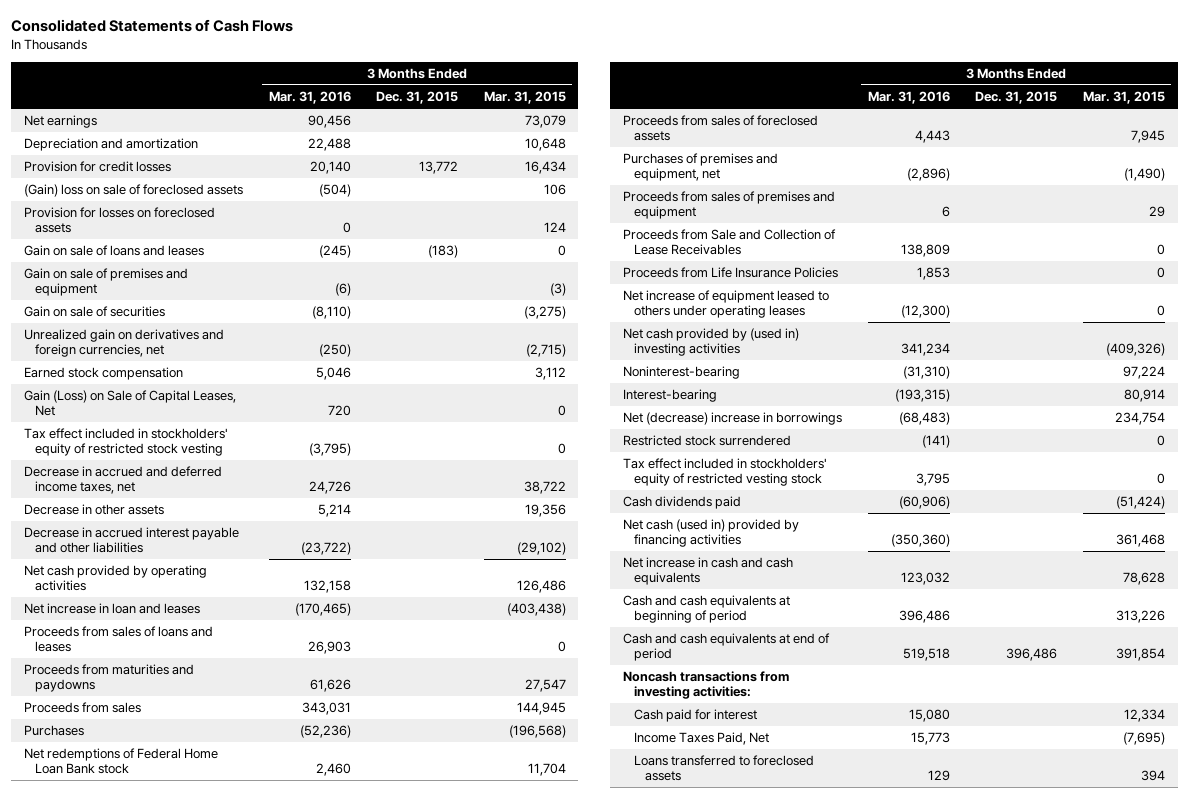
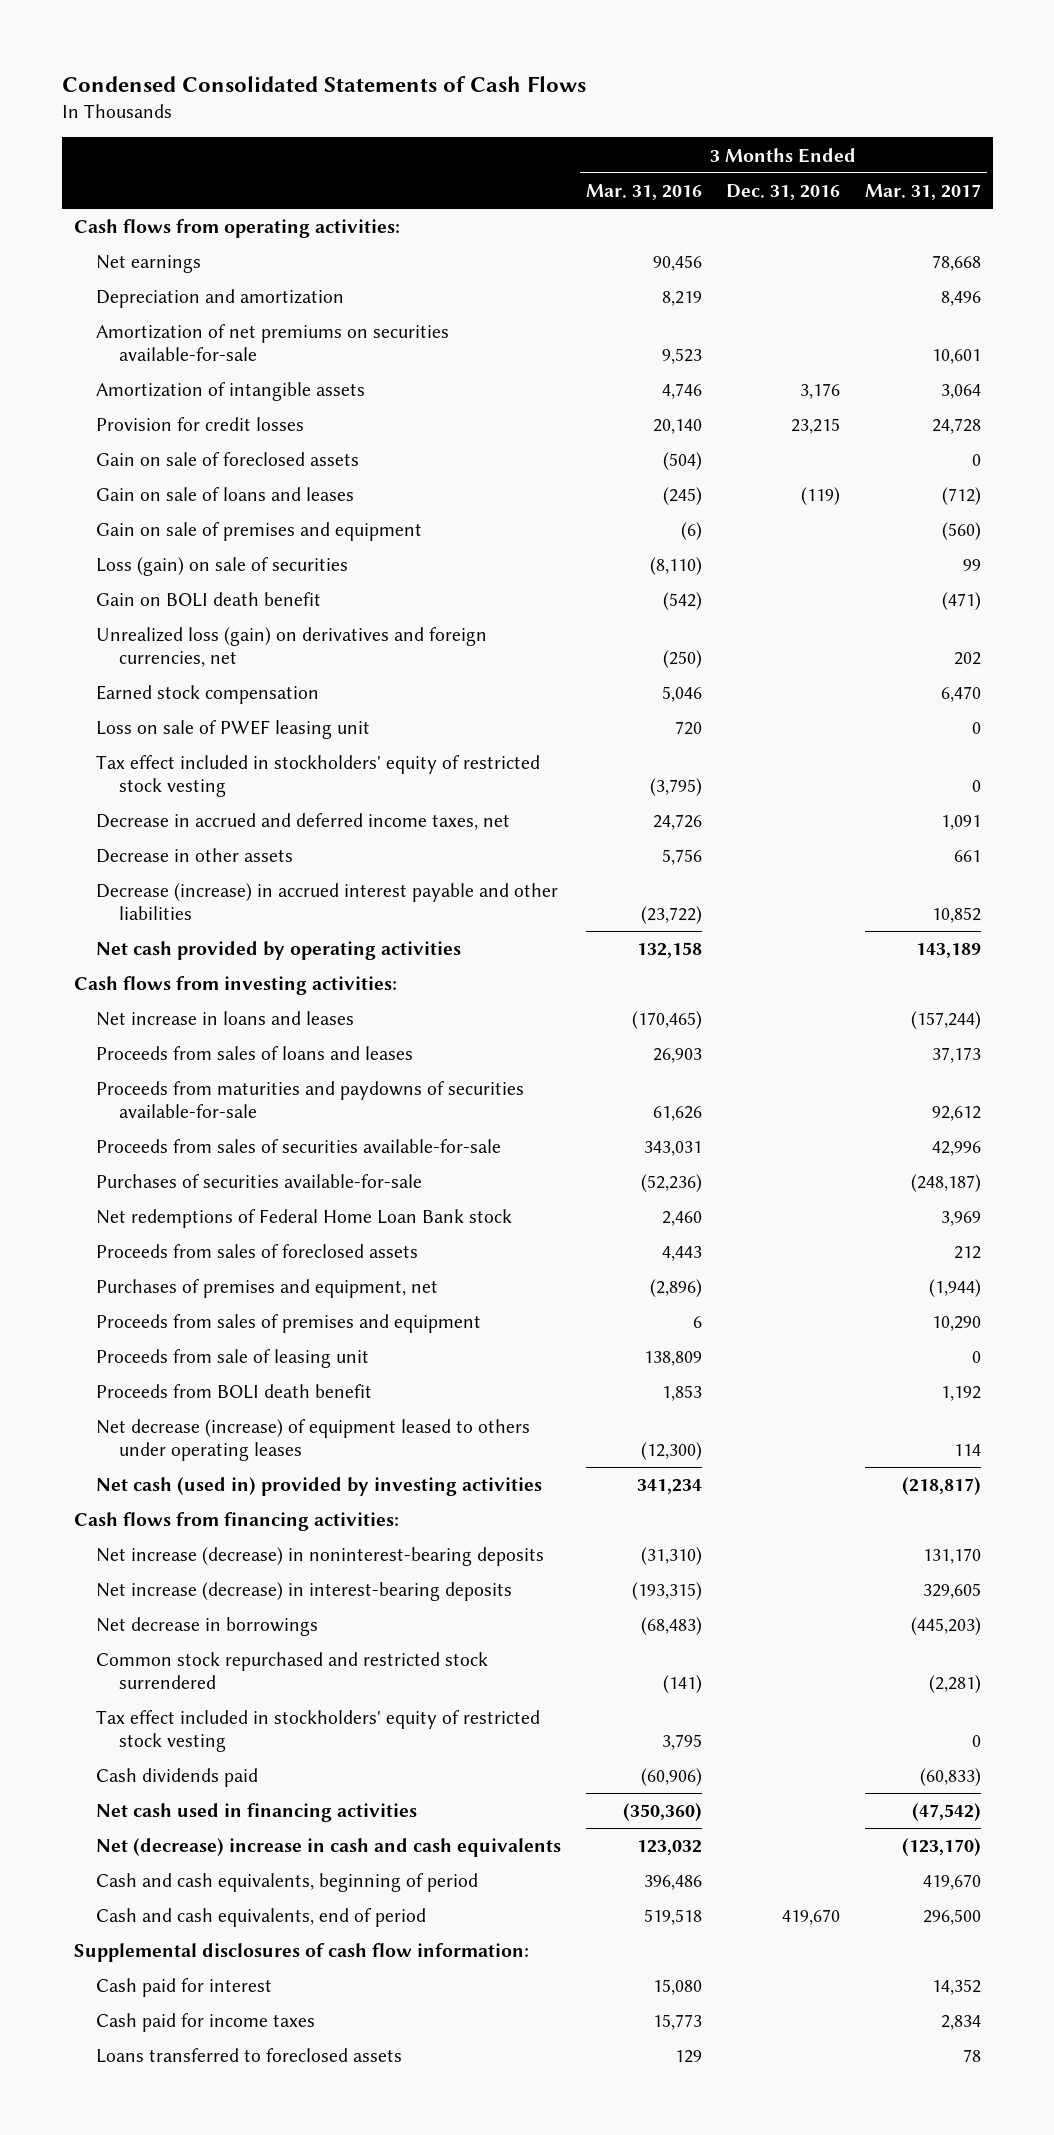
- Consolidated Statements of Cash Flows
+ Condensed Consolidated Statements of Cash Flows
- | 3 Months Ended Mar. 31, 2016 | 3 Months Ended Dec. 31, 2015 | 3 Months Ended Mar. 31, 2015
+ | 3 Months Ended Mar. 31, 2016 | 3 Months Ended Dec. 31, 2016 | 3 Months Ended Mar. 31, 2017
+ Cash flows from operating activities:
- Depreciation and amortization | 22,488 | | 10,648
+ Depreciation and amortization | 8,219 | | 8,496
+ Amortization of net premiums on securities available-for-sale | 9,523 | | 10,601
+ Amortization of intangible assets | 4,746 | 3,176 | 3,064
- (Gain) loss on sale of foreclosed assets | (504) | | 106
- Provision for losses on foreclosed assets | 0 | | 124
+ Gain on sale of foreclosed assets | (504) | | 0
- Gain on sale of securities | (8,110) | | (3,275)
- Unrealized gain on derivatives and foreign currencies, net | (250) | | (2,715)
+ Loss (gain) on sale of securities | (8,110) | | 99
+ Gain on BOLI death benefit | (542) | | (471)
+ Unrealized loss (gain) on derivatives and foreign currencies, net | (250) | | 202
- Gain (Loss) on Sale of Capital Leases, Net | 720 | | 0
+ Loss on sale of PWEF leasing unit | 720 | | 0
- Decrease in other assets | 5,214 | | 19,356
- Decrease in accrued interest payable and other liabilities | (23,722) | | (29,102)
+ Decrease in other assets | 5,756 | | 661
+ Decrease (increase) in accrued interest payable and other liabilities | (23,722) | | 10,852
- Net increase in loan and leases | (170,465) | | (403,438)
+ Cash flows from investing activities:
+ Net increase in loans and leases | (170,465) | | (157,244)
- Proceeds from maturities and paydowns | 61,626 | | 27,547
- Proceeds from sales | 343,031 | | 144,945
- Purchases | (52,236) | | (196,568)
+ Proceeds from maturities and paydowns of securities available-for-sale | 61,626 | | 92,612
+ Proceeds from sales of securities available-for-sale | 343,031 | | 42,996
+ Purchases of securities available-for-sale | (52,236) | | (248,187)
- Proceeds from Sale and Collection of Lease Receivables | 138,809 | | 0
- Proceeds from Life Insurance Policies | 1,853 | | 0
- Net increase of equipment leased to others under operating leases | (12,300) | | 0
- Net cash provided by (used in) investing activities | 341,234 | | (409,326)
- Noninterest-bearing | (31,310) | | 97,224
- Interest-bearing | (193,315) | | 80,914
- Net (decrease) increase in borrowings | (68,483) | | 234,754
- Restricted stock surrendered | (141) | | 0
- Tax effect included in stockholders' equity of restricted vesting stock | 3,795 | | 0
+ Proceeds from sale of leasing unit | 138,809 | | 0
+ Proceeds from BOLI death benefit | 1,853 | | 1,192
+ Net decrease (increase) of equipment leased to others under operating leases | (12,300) | | 114
+ Net cash (used in) provided by investing activities | 341,234 | | (218,817)
+ Cash flows from financing activities:
+ Net increase (decrease) in noninterest-bearing deposits | (31,310) | | 131,170
+ Net increase (decrease) in interest-bearing deposits | (193,315) | | 329,605
+ Net decrease in borrowings | (68,483) | | (445,203)
+ Common stock repurchased and restricted stock surrendered | (141) | | (2,281)
+ Tax effect included in stockholders' equity of restricted stock vesting | 3,795 | | 0
- Net cash (used in) provided by financing activities | (350,360) | | 361,468
- Net increase in cash and cash equivalents | 123,032 | | 78,628
- Cash and cash equivalents at beginning of period | 396,486 | | 313,226
- Cash and cash equivalents at end of period | 519,518 | 396,486 | 391,854
- Noncash transactions from investing activities:
+ Net cash used in financing activities | (350,360) | | (47,542)
+ Net (decrease) increase in cash and cash equivalents | 123,032 | | (123,170)
+ Cash and cash equivalents, beginning of period | 396,486 | | 419,670
+ Cash and cash equivalents, end of period | 519,518 | 419,670 | 296,500
+ Supplemental disclosures of cash flow information:
- Income Taxes Paid, Net | 15,773 | | (7,695)
+ Cash paid for income taxes | 15,773 | | 2,834

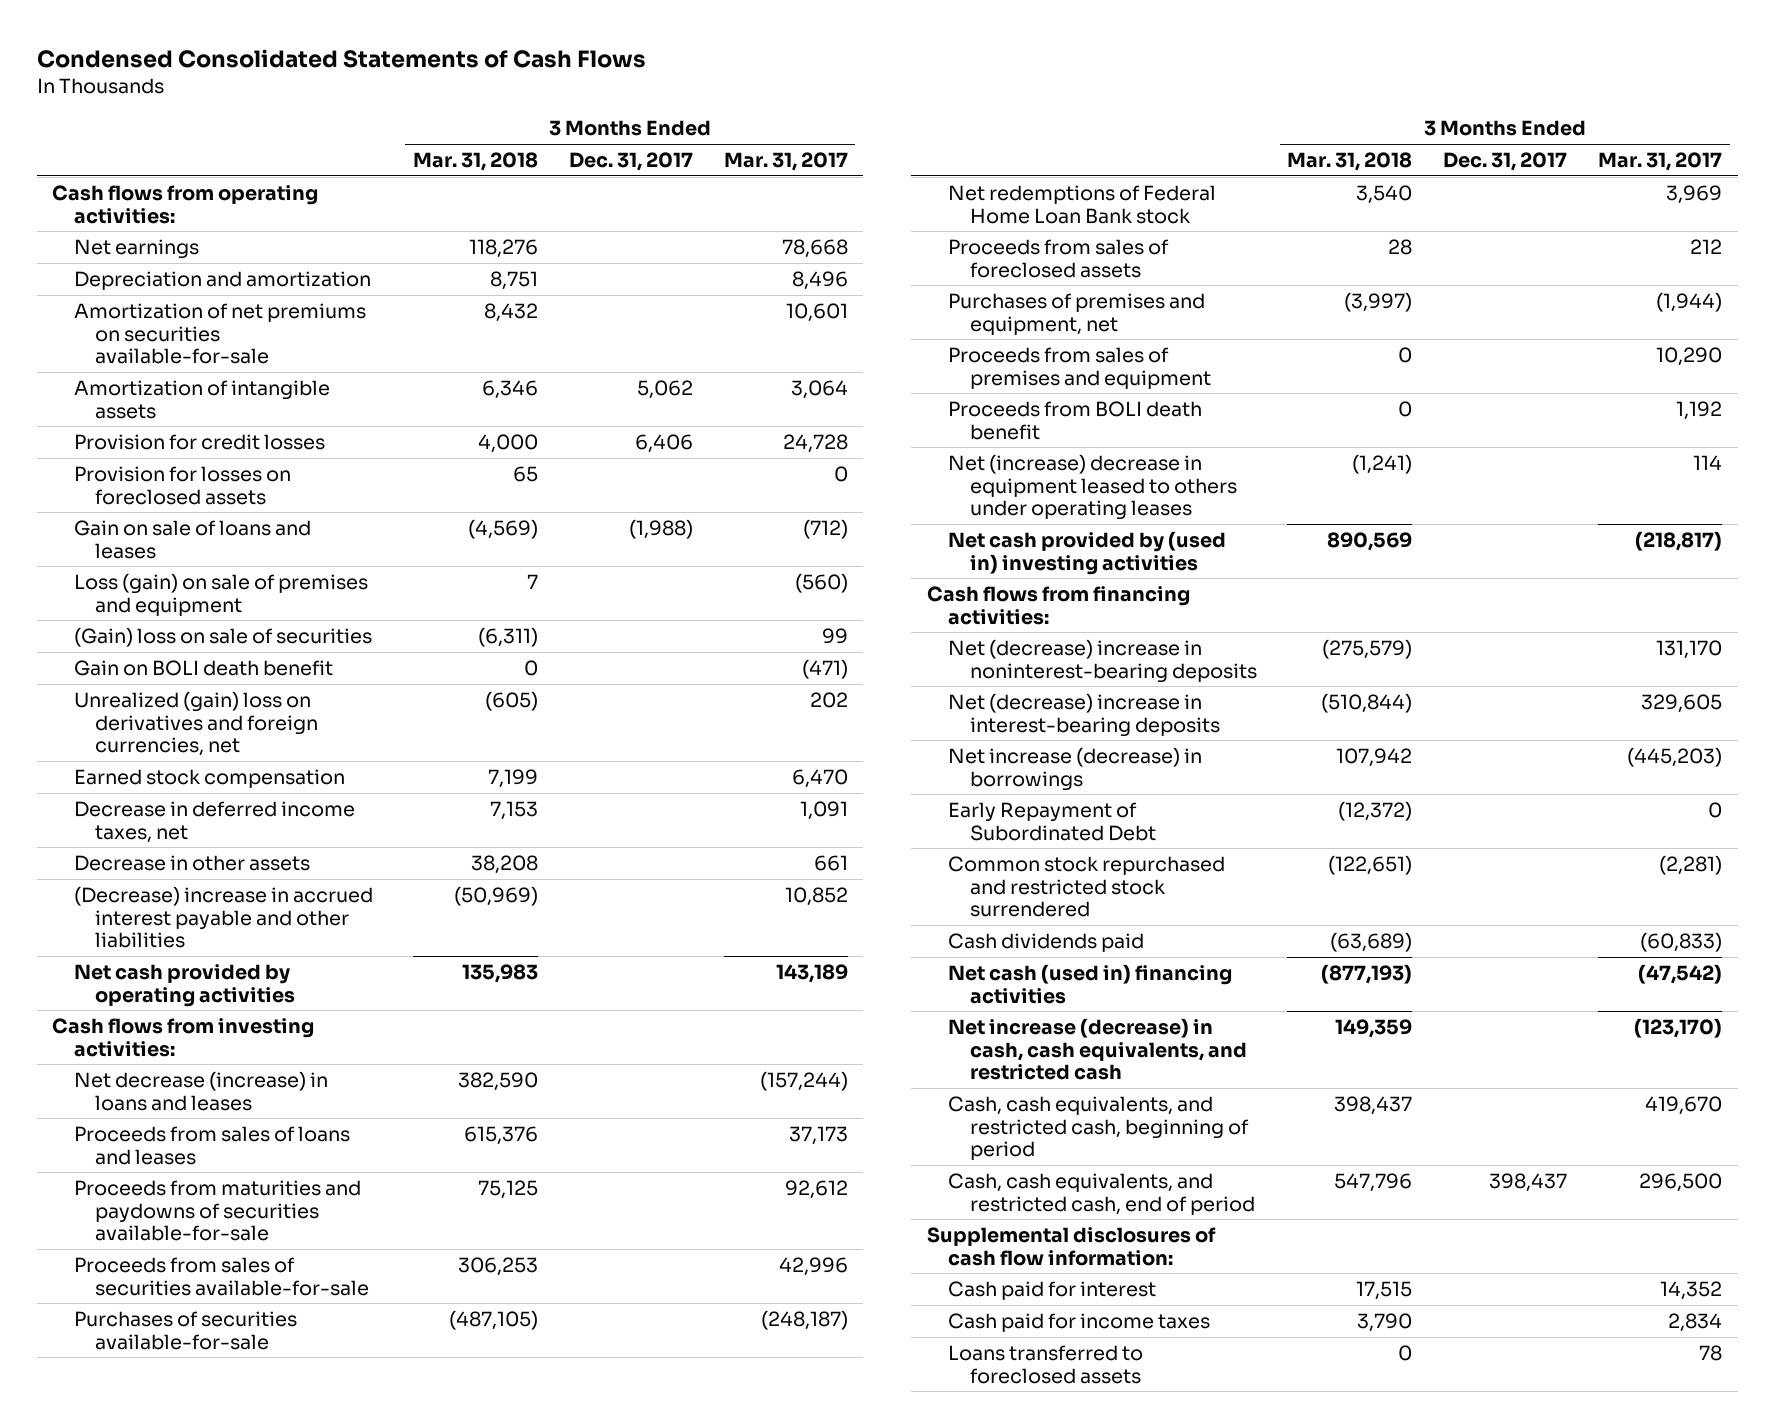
- | 3 Months Ended Mar. 31, 2016 | 3 Months Ended Dec. 31, 2016 | 3 Months Ended Mar. 31, 2017
+ | 3 Months Ended Mar. 31, 2018 | 3 Months Ended Dec. 31, 2017 | 3 Months Ended Mar. 31, 2017
- Gain on sale of foreclosed assets | (504) | | 0
+ Provision for losses on foreclosed assets | 65 | | 0
- Gain on sale of premises and equipment | (6) | | (560)
- Loss (gain) on sale of securities | (8,110) | | 99
+ Loss (gain) on sale of premises and equipment | 7 | | (560)
+ (Gain) loss on sale of securities | (6,311) | | 99
- Unrealized loss (gain) on derivatives and foreign currencies, net | (250) | | 202
+ Unrealized (gain) loss on derivatives and foreign currencies, net | (605) | | 202
- Loss on sale of PWEF leasing unit | 720 | | 0
- Tax effect included in stockholders' equity of restricted stock vesting | (3,795) | | 0
- Decrease in accrued and deferred income taxes, net | 24,726 | | 1,091
+ Decrease in deferred income taxes, net | 7,153 | | 1,091
- Decrease (increase) in accrued interest payable and other liabilities | (23,722) | | 10,852
+ (Decrease) increase in accrued interest payable and other liabilities | (50,969) | | 10,852
- Net increase in loans and leases | (170,465) | | (157,244)
+ Net decrease (increase) in loans and leases | 382,590 | | (157,244)
- Proceeds from sale of leasing unit | 138,809 | | 0
- Net decrease (increase) of equipment leased to others under operating leases | (12,300) | | 114
- Net cash (used in) provided by investing activities | 341,234 | | (218,817)
+ Net (increase) decrease in equipment leased to others under operating leases | (1,241) | | 114
+ Net cash provided by (used in) investing activities | 890,569 | | (218,817)
- Net increase (decrease) in noninterest-bearing deposits | (31,310) | | 131,170
- Net increase (decrease) in interest-bearing deposits | (193,315) | | 329,605
- Net decrease in borrowings | (68,483) | | (445,203)
+ Net (decrease) increase in noninterest-bearing deposits | (275,579) | | 131,170
+ Net (decrease) increase in interest-bearing deposits | (510,844) | | 329,605
+ Net increase (decrease) in borrowings | 107,942 | | (445,203)
+ Early Repayment of Subordinated Debt | (12,372) | | 0
- Tax effect included in stockholders' equity of restricted stock vesting | 3,795 | | 0
- Net cash used in financing activities | (350,360) | | (47,542)
- Net (decrease) increase in cash and cash equivalents | 123,032 | | (123,170)
- Cash and cash equivalents, beginning of period | 396,486 | | 419,670
- Cash and cash equivalents, end of period | 519,518 | 419,670 | 296,500
+ Net cash (used in) financing activities | (877,193) | | (47,542)
+ Net increase (decrease) in cash, cash equivalents, and restricted cash | 149,359 | | (123,170)
+ Cash, cash equivalents, and restricted cash, beginning of period | 398,437 | | 419,670
+ Cash, cash equivalents, and restricted cash, end of period | 547,796 | 398,437 | 296,500

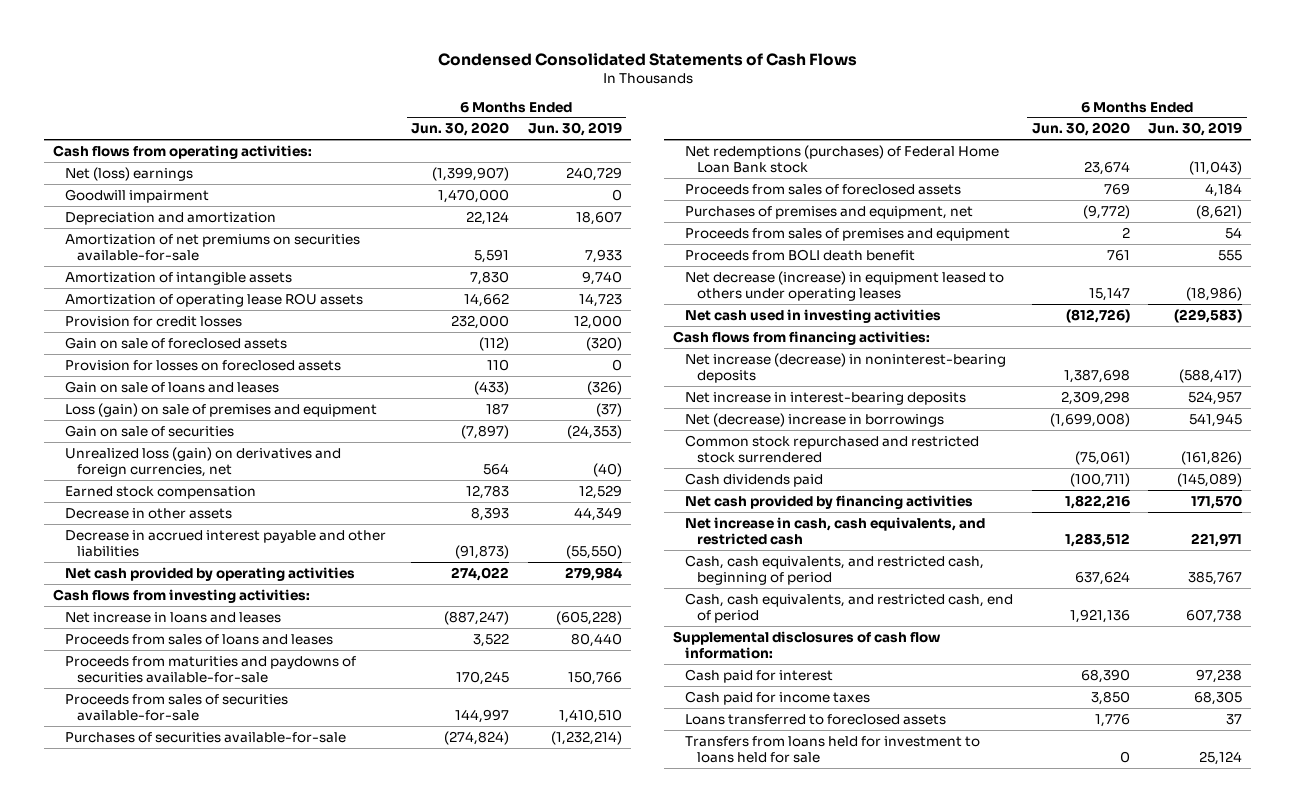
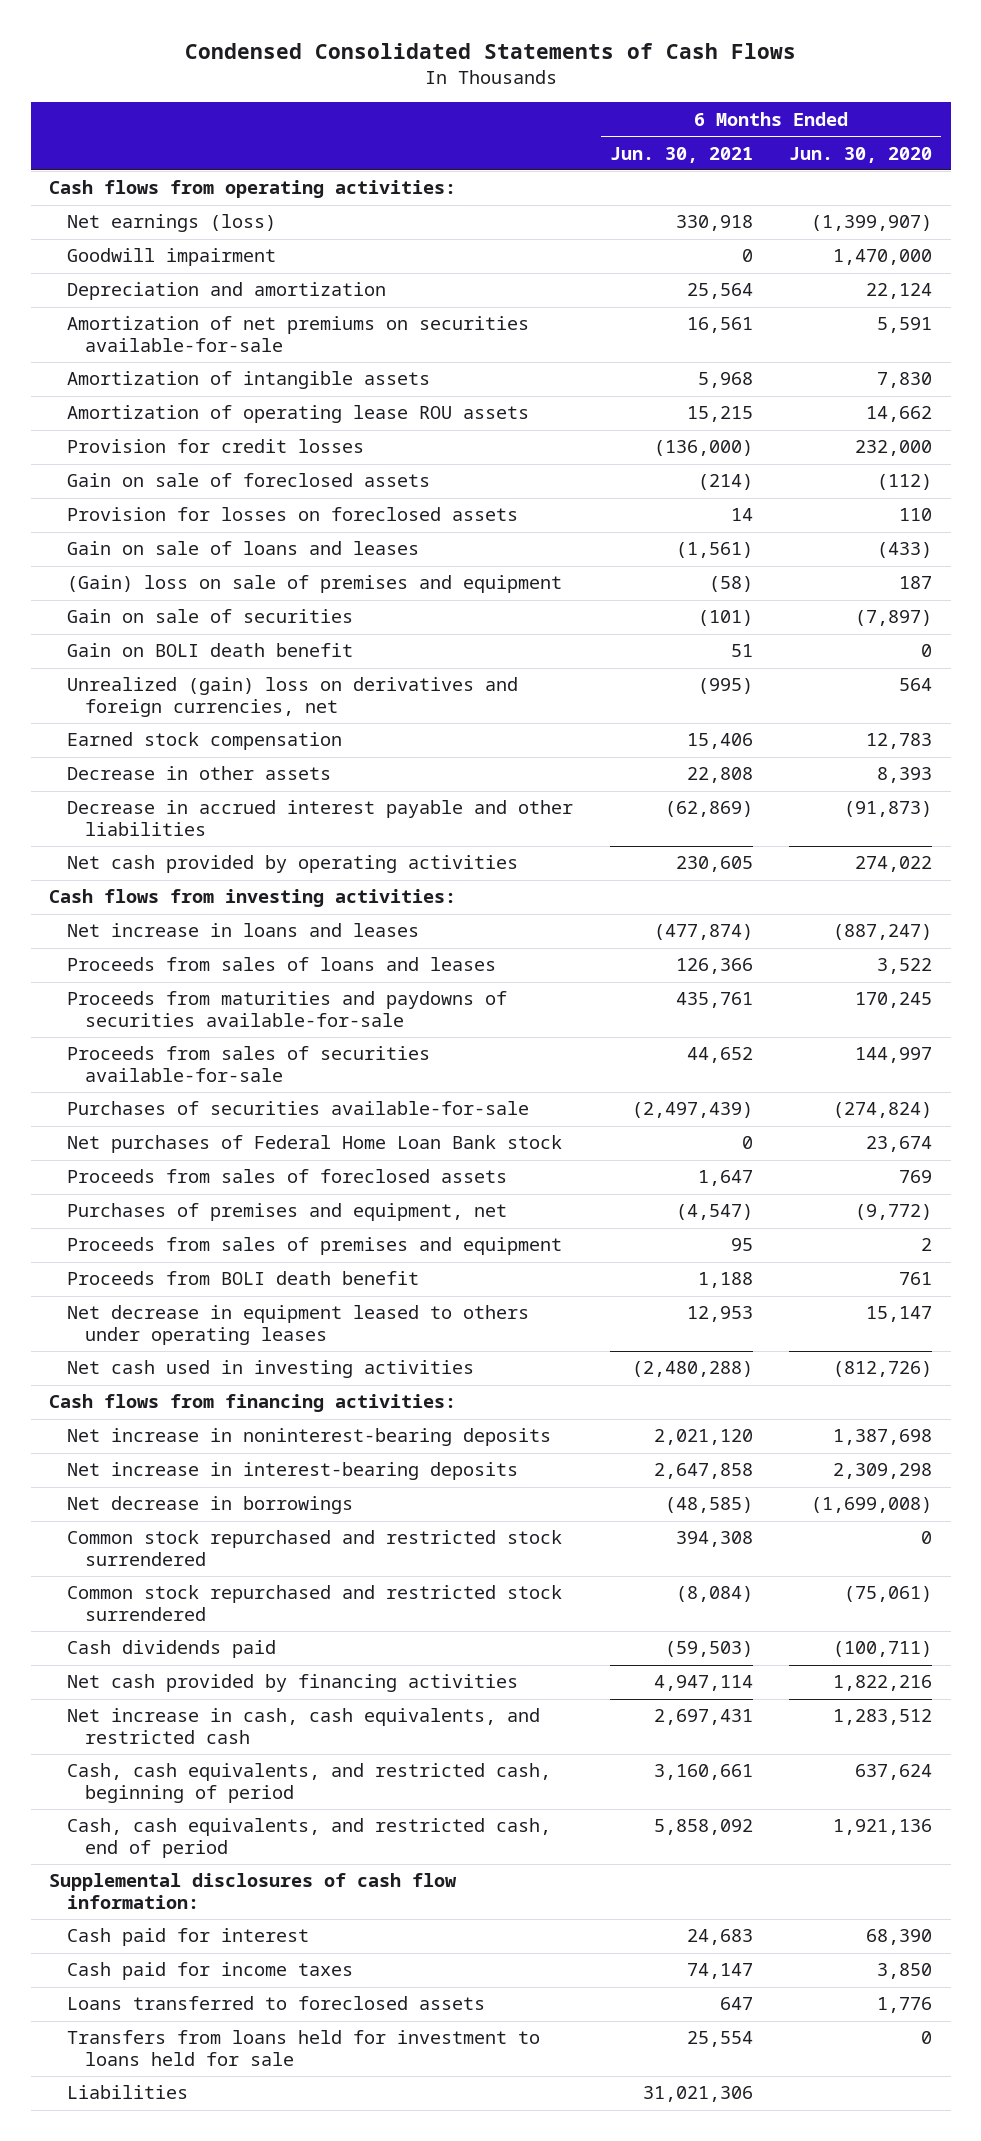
- | 6 Months Ended Jun. 30, 2020 | 6 Months Ended Jun. 30, 2019
+ | 6 Months Ended Jun. 30, 2021 | 6 Months Ended Jun. 30, 2020
- Net (loss) earnings | (1,399,907) | 240,729
+ Net earnings (loss) | 330,918 | (1,399,907)
- Loss (gain) on sale of premises and equipment | 187 | (37)
+ (Gain) loss on sale of premises and equipment | (58) | 187
- Unrealized loss (gain) on derivatives and foreign currencies, net | 564 | (40)
+ Gain on BOLI death benefit | 51 | 0
+ Unrealized (gain) loss on derivatives and foreign currencies, net | (995) | 564
- Net redemptions (purchases) of Federal Home Loan Bank stock | 23,674 | (11,043)
+ Net purchases of Federal Home Loan Bank stock | 0 | 23,674
- Net decrease (increase) in equipment leased to others under operating leases | 15,147 | (18,986)
+ Net decrease in equipment leased to others under operating leases | 12,953 | 15,147
- Net increase (decrease) in noninterest-bearing deposits | 1,387,698 | (588,417)
+ Net increase in noninterest-bearing deposits | 2,021,120 | 1,387,698
- Net (decrease) increase in borrowings | (1,699,008) | 541,945
+ Net decrease in borrowings | (48,585) | (1,699,008)
+ Common stock repurchased and restricted stock surrendered | 394,308 | 0
+ Liabilities | 31,021,306 |

